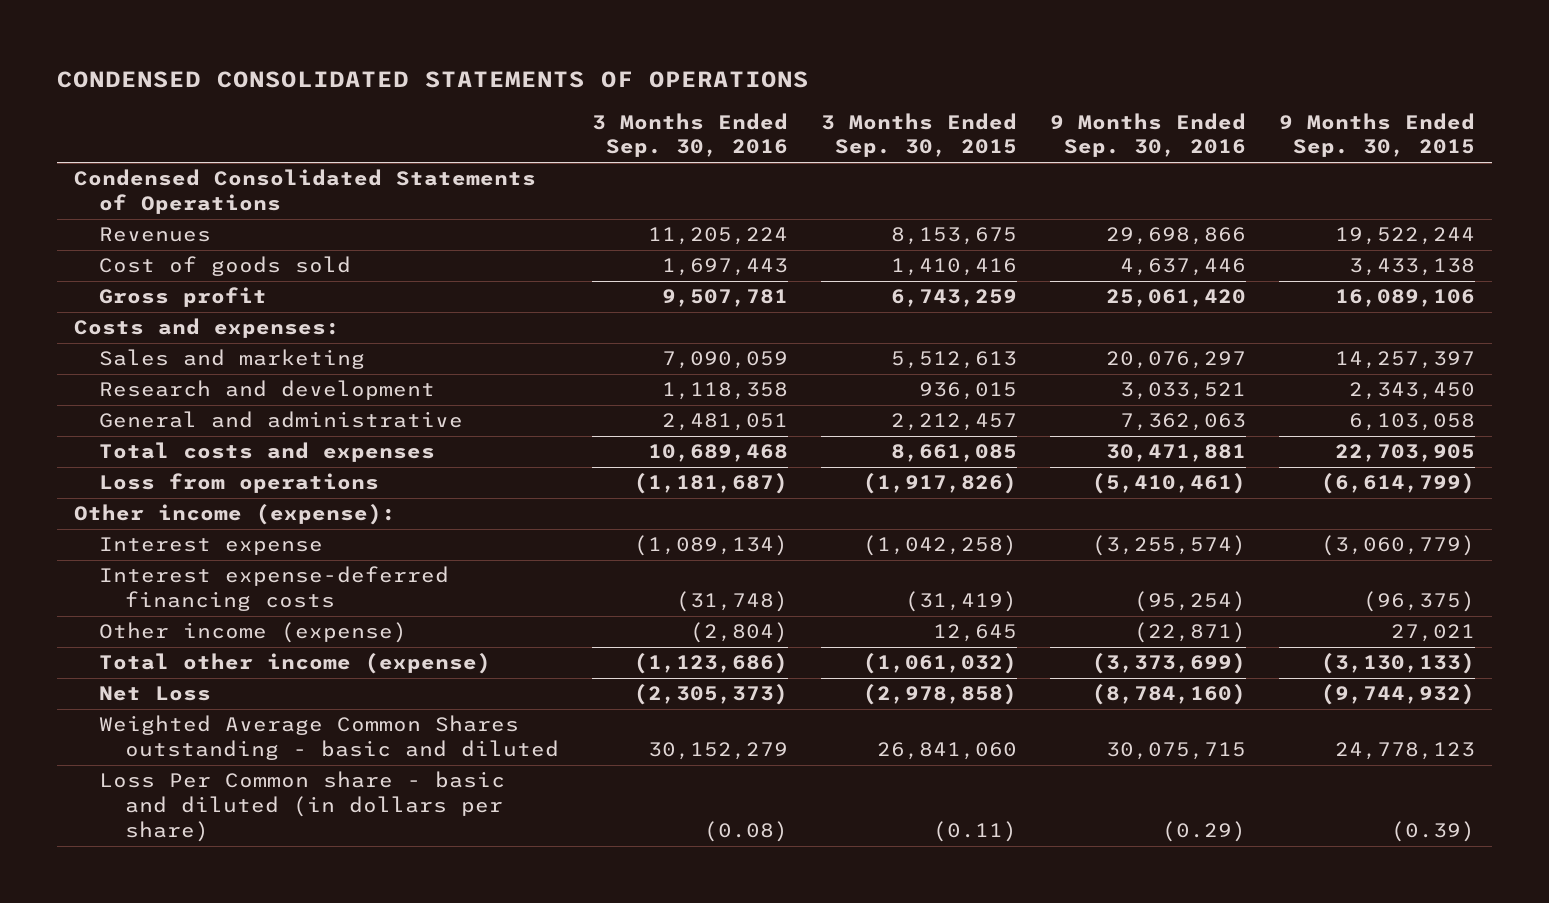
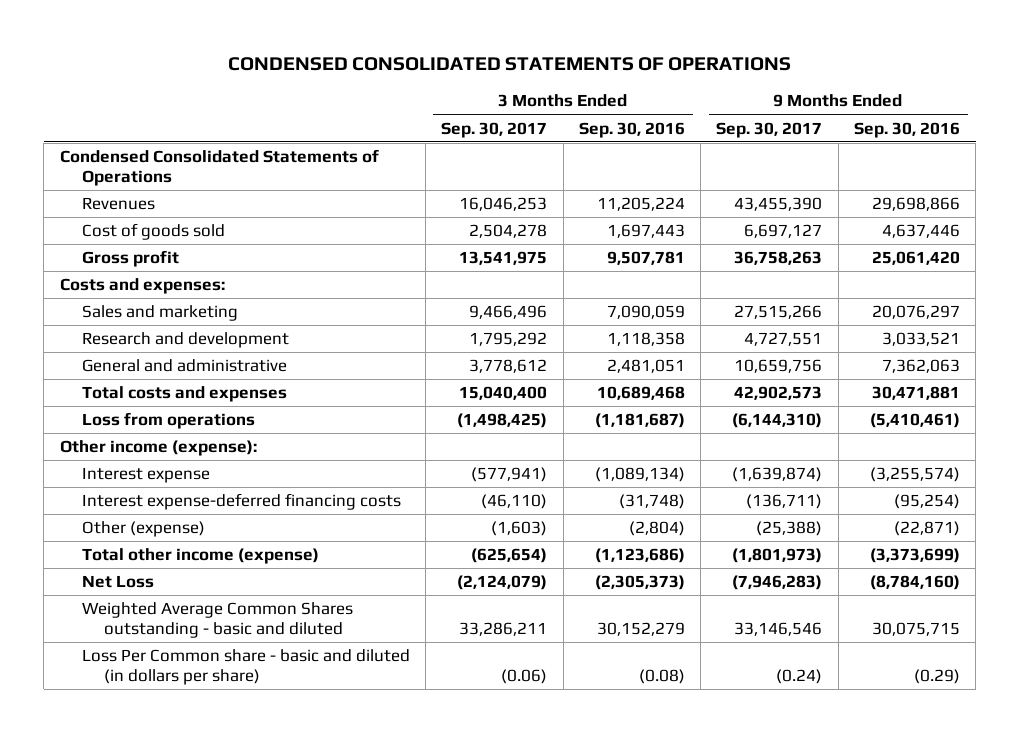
- | 3 Months Ended Sep. 30, 2016 | 3 Months Ended Sep. 30, 2015 | 9 Months Ended Sep. 30, 2016 | 9 Months Ended Sep. 30, 2015
+ | 3 Months Ended Sep. 30, 2017 | 3 Months Ended Sep. 30, 2016 | 9 Months Ended Sep. 30, 2017 | 9 Months Ended Sep. 30, 2016
- Other income (expense) | (2,804) | 12,645 | (22,871) | 27,021
+ Other (expense) | (1,603) | (2,804) | (25,388) | (22,871)

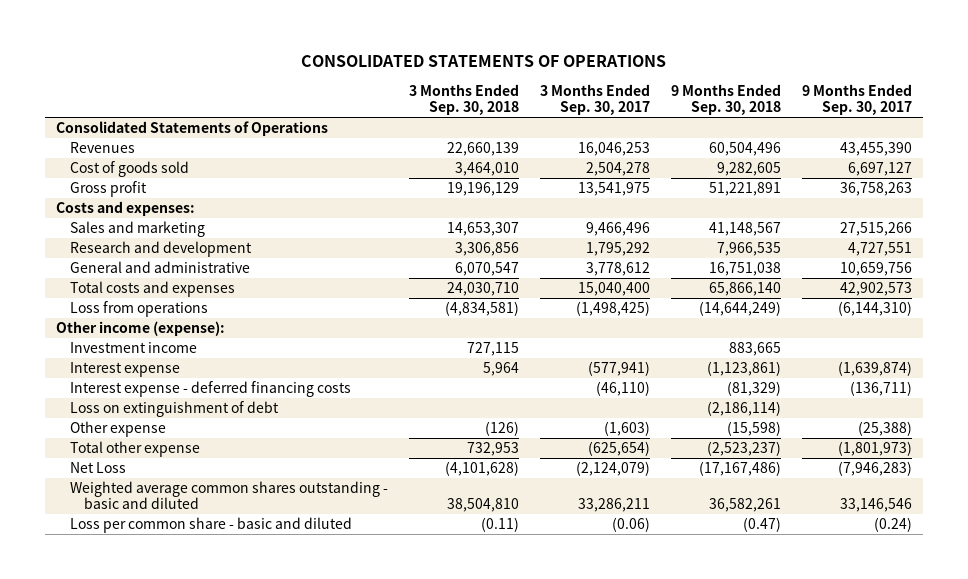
- CONDENSED CONSOLIDATED STATEMENTS OF OPERATIONS
+ CONSOLIDATED STATEMENTS OF OPERATIONS
- | 3 Months Ended Sep. 30, 2017 | 3 Months Ended Sep. 30, 2016 | 9 Months Ended Sep. 30, 2017 | 9 Months Ended Sep. 30, 2016
+ | 3 Months Ended Sep. 30, 2018 | 3 Months Ended Sep. 30, 2017 | 9 Months Ended Sep. 30, 2018 | 9 Months Ended Sep. 30, 2017
- Condensed Consolidated Statements of Operations
+ Consolidated Statements of Operations
+ Investment income | 727,115 | | 883,665 |
- Interest expense-deferred financing costs | (46,110) | (31,748) | (136,711) | (95,254)
- Other (expense) | (1,603) | (2,804) | (25,388) | (22,871)
- Total other income (expense) | (625,654) | (1,123,686) | (1,801,973) | (3,373,699)
+ Interest expense - deferred financing costs | | (46,110) | (81,329) | (136,711)
+ Loss on extinguishment of debt | | | (2,186,114) |
+ Other expense | (126) | (1,603) | (15,598) | (25,388)
+ Total other expense | 732,953 | (625,654) | (2,523,237) | (1,801,973)
- Weighted Average Common Shares outstanding - basic and diluted | 33,286,211 | 30,152,279 | 33,146,546 | 30,075,715
- Loss Per Common share - basic and diluted (in dollars per share) | (0.06) | (0.08) | (0.24) | (0.29)
+ Weighted average common shares outstanding - basic and diluted | 38,504,810 | 33,286,211 | 36,582,261 | 33,146,546
+ Loss per common share - basic and diluted | (0.11) | (0.06) | (0.47) | (0.24)

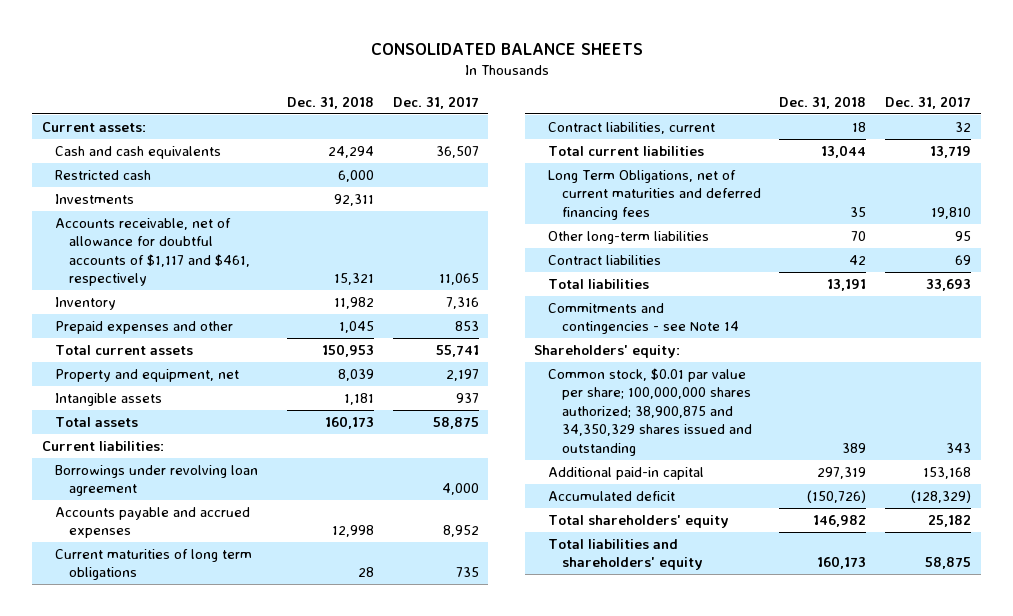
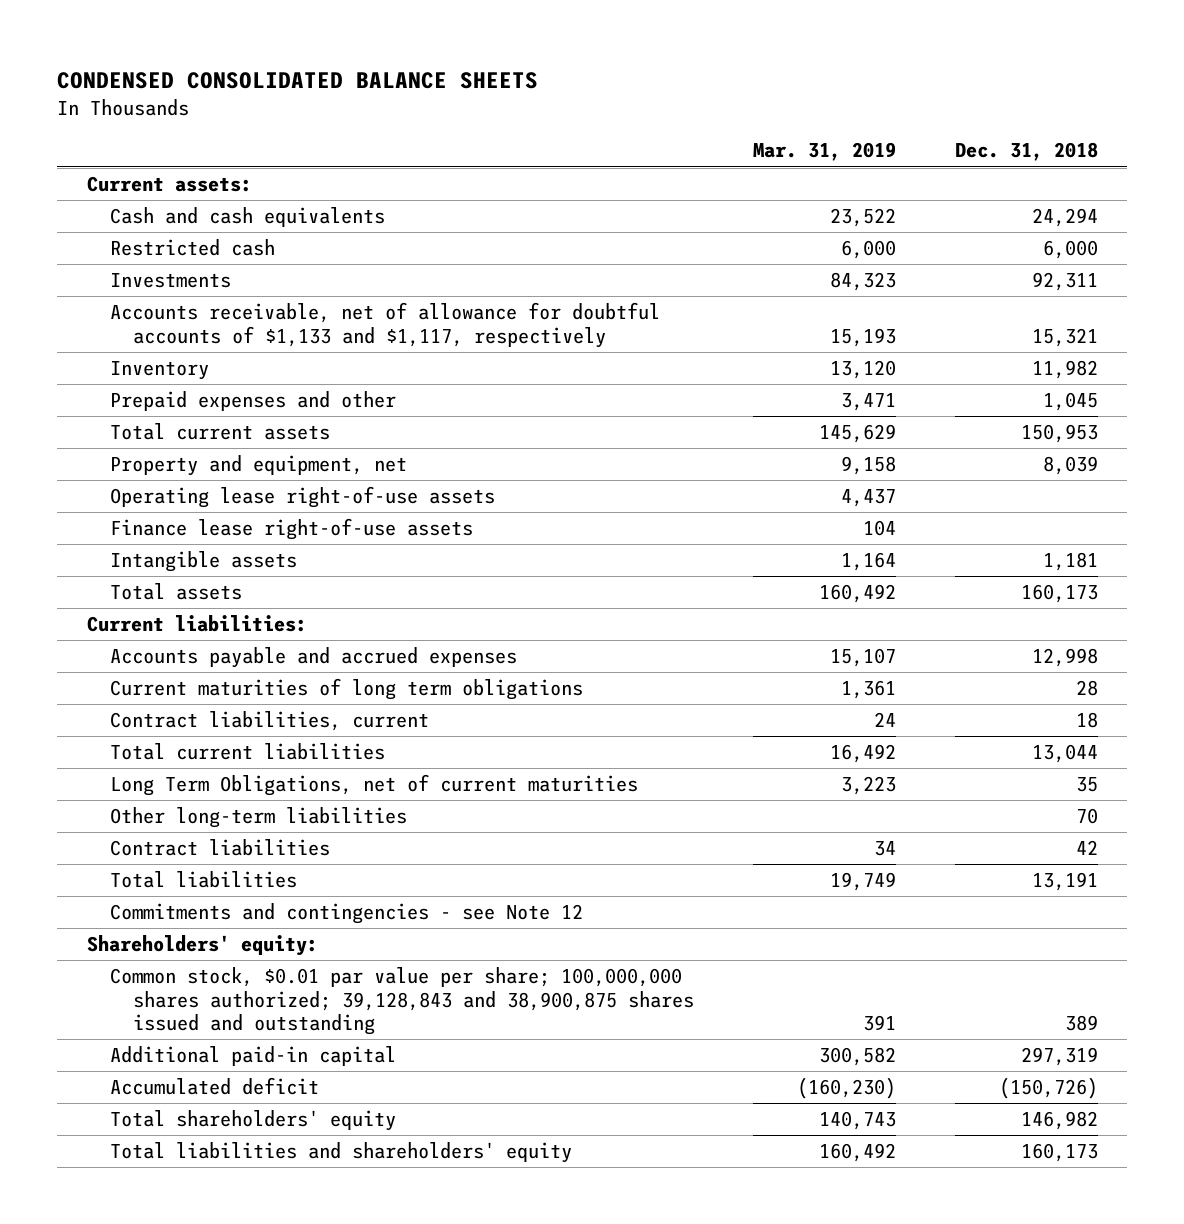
- CONSOLIDATED BALANCE SHEETS
+ CONDENSED CONSOLIDATED BALANCE SHEETS
- | Dec. 31, 2018 | Dec. 31, 2017
+ | Mar. 31, 2019 | Dec. 31, 2018
- Accounts receivable, net of allowance for doubtful accounts of $1,117 and $461, respectively | 15,321 | 11,065
+ Accounts receivable, net of allowance for doubtful accounts of $1,133 and $1,117, respectively | 15,193 | 15,321
+ Operating lease right-of-use assets | 4,437 |
+ Finance lease right-of-use assets | 104 |
- Borrowings under revolving loan agreement | | 4,000
- Long Term Obligations, net of current maturities and deferred financing fees | 35 | 19,810
+ Long Term Obligations, net of current maturities | 3,223 | 35
- Commitments and contingencies - see Note 14
+ Commitments and contingencies - see Note 12
- Common stock, $0.01 par value per share; 100,000,000 shares authorized; 38,900,875 and 34,350,329 shares issued and outstanding | 389 | 343
+ Common stock, $0.01 par value per share; 100,000,000 shares authorized; 39,128,843 and 38,900,875 shares issued and outstanding | 391 | 389

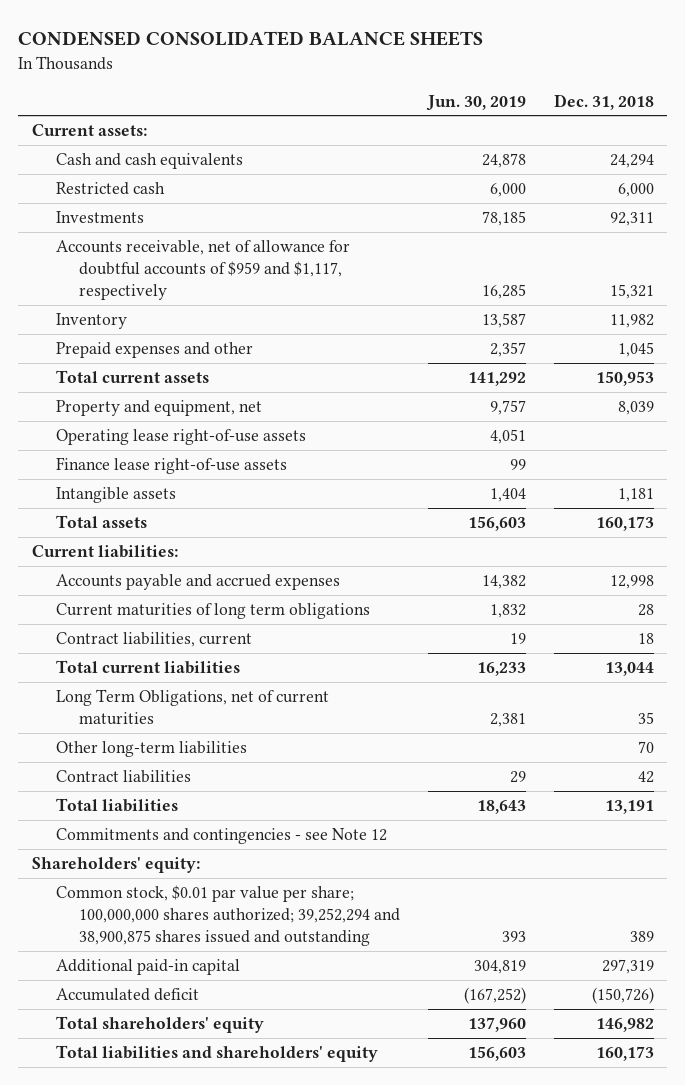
- | Mar. 31, 2019 | Dec. 31, 2018
+ | Jun. 30, 2019 | Dec. 31, 2018
- Accounts receivable, net of allowance for doubtful accounts of $1,133 and $1,117, respectively | 15,193 | 15,321
+ Accounts receivable, net of allowance for doubtful accounts of $959 and $1,117, respectively | 16,285 | 15,321
- Common stock, $0.01 par value per share; 100,000,000 shares authorized; 39,128,843 and 38,900,875 shares issued and outstanding | 391 | 389
+ Common stock, $0.01 par value per share; 100,000,000 shares authorized; 39,252,294 and 38,900,875 shares issued and outstanding | 393 | 389

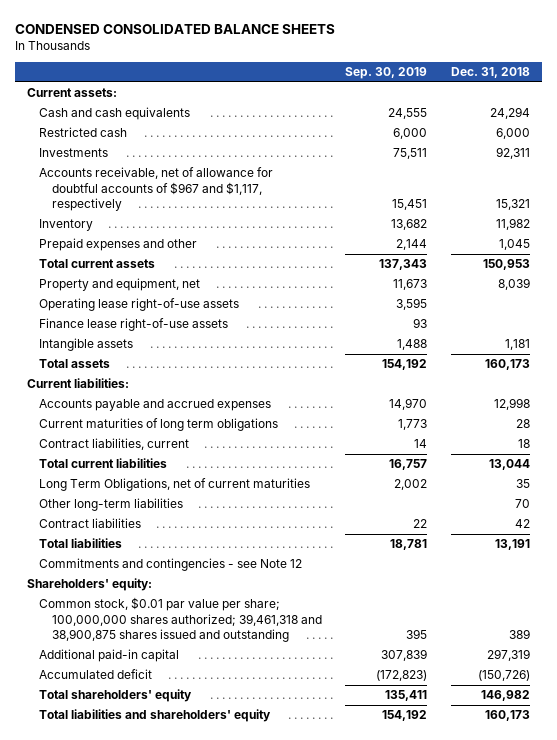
- | Jun. 30, 2019 | Dec. 31, 2018
+ | Sep. 30, 2019 | Dec. 31, 2018
- Accounts receivable, net of allowance for doubtful accounts of $959 and $1,117, respectively | 16,285 | 15,321
+ Accounts receivable, net of allowance for doubtful accounts of $967 and $1,117, respectively | 15,451 | 15,321
- Common stock, $0.01 par value per share; 100,000,000 shares authorized; 39,252,294 and 38,900,875 shares issued and outstanding | 393 | 389
+ Common stock, $0.01 par value per share; 100,000,000 shares authorized; 39,461,318 and 38,900,875 shares issued and outstanding | 395 | 389

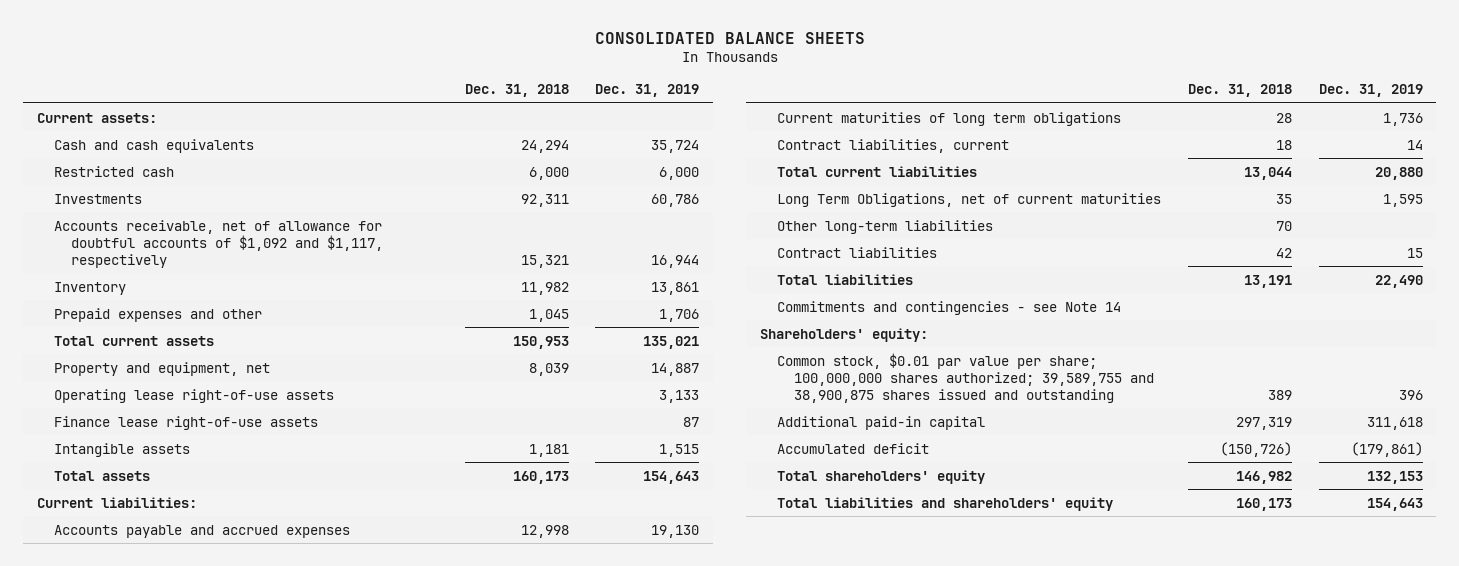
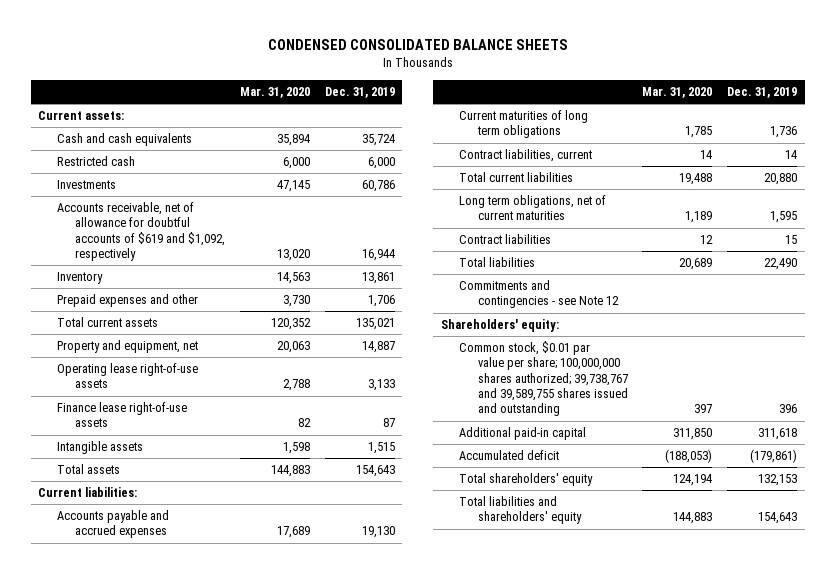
- CONSOLIDATED BALANCE SHEETS
+ CONDENSED CONSOLIDATED BALANCE SHEETS
- | Dec. 31, 2018 | Dec. 31, 2019
+ | Mar. 31, 2020 | Dec. 31, 2019
- Accounts receivable, net of allowance for doubtful accounts of $1,092 and $1,117, respectively | 15,321 | 16,944
+ Accounts receivable, net of allowance for doubtful accounts of $619 and $1,092, respectively | 13,020 | 16,944
- Long Term Obligations, net of current maturities | 35 | 1,595
- Other long-term liabilities | 70 |
+ Long term obligations, net of current maturities | 1,189 | 1,595
- Commitments and contingencies - see Note 14
+ Commitments and contingencies - see Note 12
- Common stock, $0.01 par value per share; 100,000,000 shares authorized; 39,589,755 and 38,900,875 shares issued and outstanding | 389 | 396
+ Common stock, $0.01 par value per share; 100,000,000 shares authorized; 39,738,767 and 39,589,755 shares issued and outstanding | 397 | 396

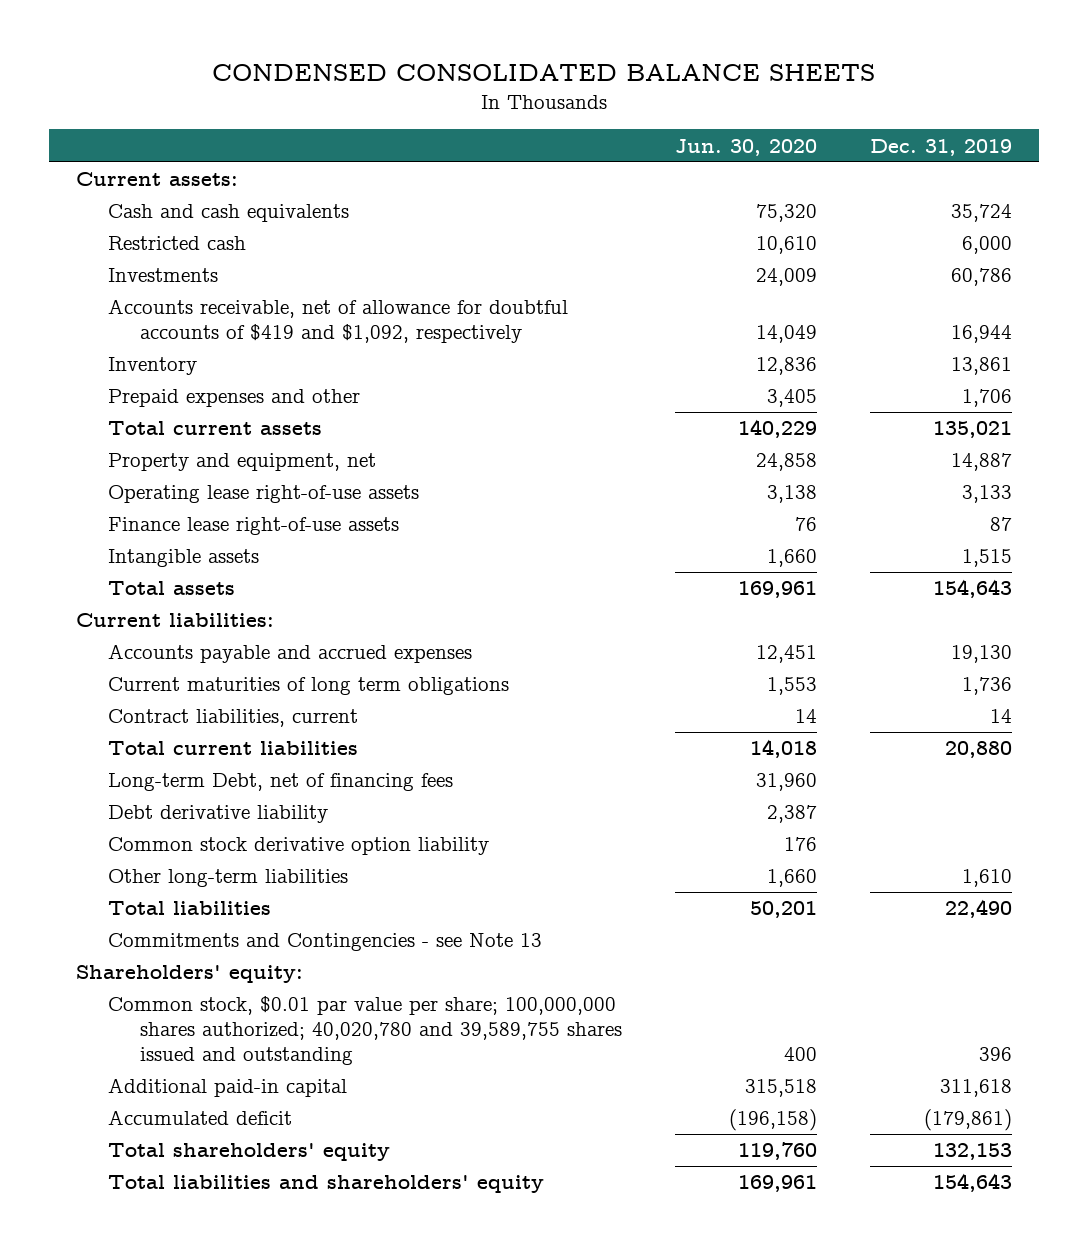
- | Mar. 31, 2020 | Dec. 31, 2019
+ | Jun. 30, 2020 | Dec. 31, 2019
- Accounts receivable, net of allowance for doubtful accounts of $619 and $1,092, respectively | 13,020 | 16,944
+ Accounts receivable, net of allowance for doubtful accounts of $419 and $1,092, respectively | 14,049 | 16,944
- Long term obligations, net of current maturities | 1,189 | 1,595
- Contract liabilities | 12 | 15
+ Long-term Debt, net of financing fees | 31,960 |
+ Debt derivative liability | 2,387 |
+ Common stock derivative option liability | 176 |
+ Other long-term liabilities | 1,660 | 1,610
- Commitments and contingencies - see Note 12
+ Commitments and Contingencies - see Note 13
- Common stock, $0.01 par value per share; 100,000,000 shares authorized; 39,738,767 and 39,589,755 shares issued and outstanding | 397 | 396
+ Common stock, $0.01 par value per share; 100,000,000 shares authorized; 40,020,780 and 39,589,755 shares issued and outstanding | 400 | 396

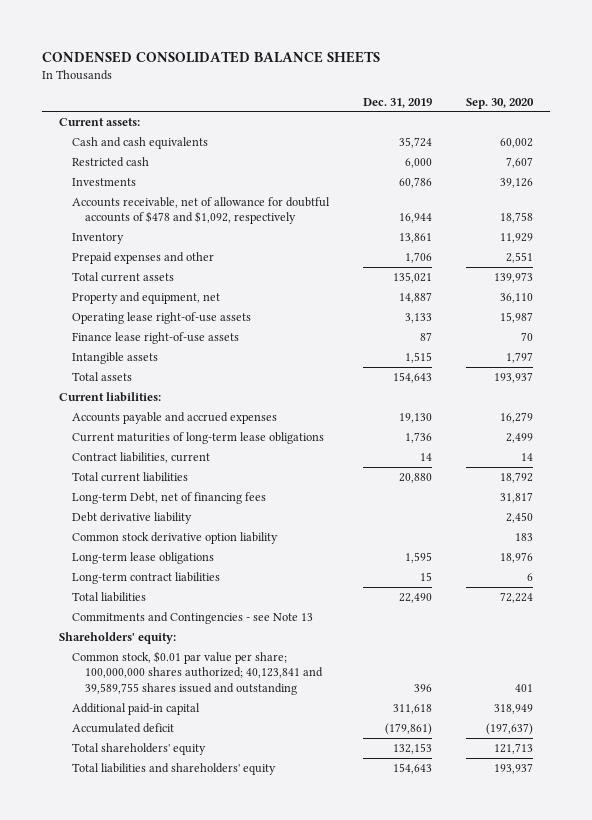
- | Jun. 30, 2020 | Dec. 31, 2019
+ | Dec. 31, 2019 | Sep. 30, 2020
- Accounts receivable, net of allowance for doubtful accounts of $419 and $1,092, respectively | 14,049 | 16,944
+ Accounts receivable, net of allowance for doubtful accounts of $478 and $1,092, respectively | 16,944 | 18,758
- Current maturities of long term obligations | 1,553 | 1,736
+ Current maturities of long-term lease obligations | 1,736 | 2,499
- Other long-term liabilities | 1,660 | 1,610
+ Long-term lease obligations | 1,595 | 18,976
+ Long-term contract liabilities | 15 | 6
- Common stock, $0.01 par value per share; 100,000,000 shares authorized; 40,020,780 and 39,589,755 shares issued and outstanding | 400 | 396
+ Common stock, $0.01 par value per share; 100,000,000 shares authorized; 40,123,841 and 39,589,755 shares issued and outstanding | 396 | 401

